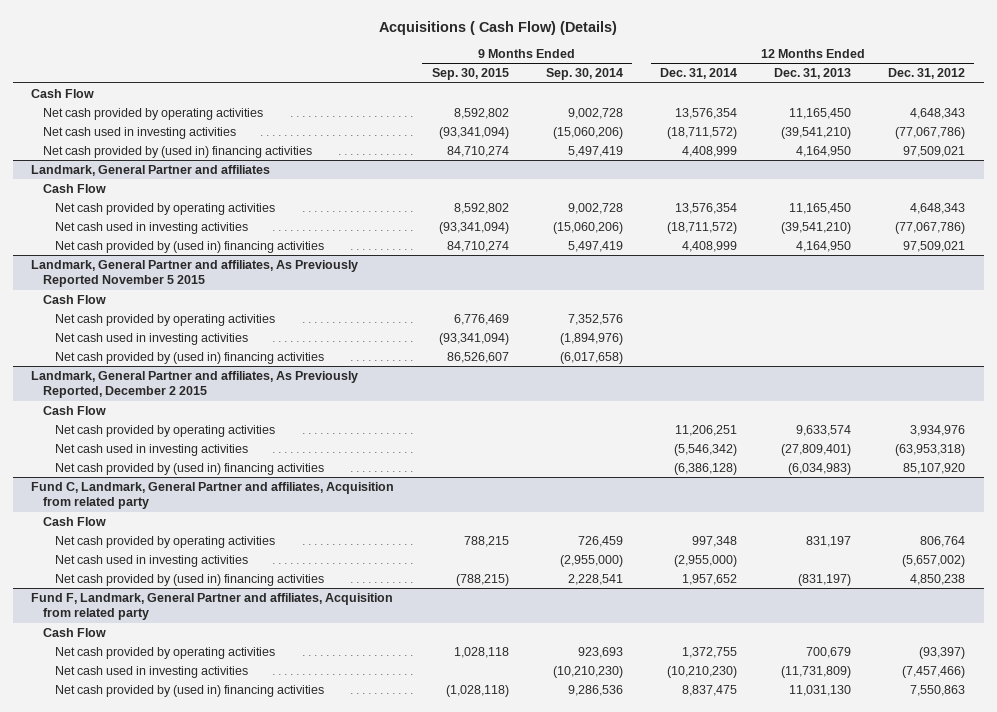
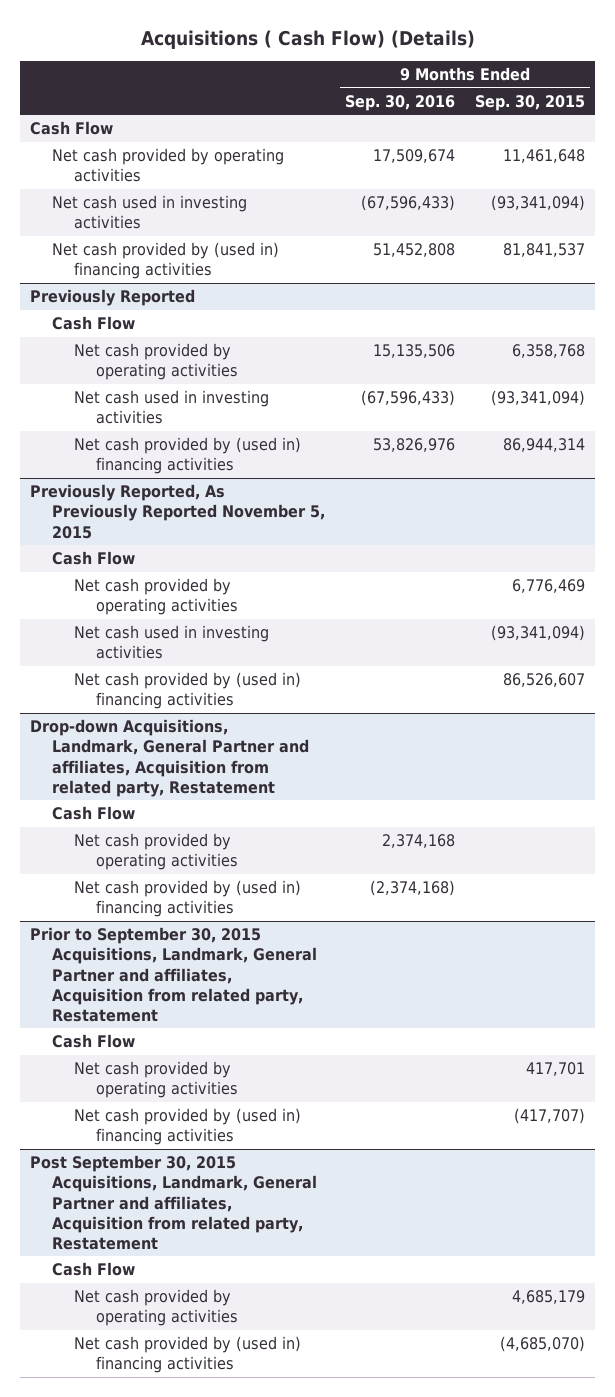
- | 9 Months Ended Sep. 30, 2015 | 9 Months Ended Sep. 30, 2014 | 12 Months Ended Dec. 31, 2014 | 12 Months Ended Dec. 31, 2013 | 12 Months Ended Dec. 31, 2012
+ | 9 Months Ended Sep. 30, 2016 | 9 Months Ended Sep. 30, 2015
- Net cash provided by operating activities | 8,592,802 | 9,002,728 | 13,576,354 | 11,165,450 | 4,648,343
+ Net cash provided by operating activities | 17,509,674 | 11,461,648
- Net cash provided by (used in) financing activities | 84,710,274 | 5,497,419 | 4,408,999 | 4,164,950 | 97,509,021
- Landmark, General Partner and affiliates
+ Net cash provided by (used in) financing activities | 51,452,808 | 81,841,537
+ Previously Reported
- Net cash provided by operating activities | 8,592,802 | 9,002,728 | 13,576,354 | 11,165,450 | 4,648,343
+ Net cash provided by operating activities | 15,135,506 | 6,358,768
- Net cash provided by (used in) financing activities | 84,710,274 | 5,497,419 | 4,408,999 | 4,164,950 | 97,509,021
- Landmark, General Partner and affiliates, As Previously Reported November 5 2015
+ Net cash provided by (used in) financing activities | 53,826,976 | 86,944,314
+ Previously Reported, As Previously Reported November 5, 2015
- Landmark, General Partner and affiliates, As Previously Reported, December 2 2015
+ Drop-down Acquisitions, Landmark, General Partner and affiliates, Acquisition from related party, Restatement
- Net cash used in investing activities | | | (5,546,342) | (27,809,401) | (63,953,318)
- Fund C, Landmark, General Partner and affiliates, Acquisition from related party
+ Prior to September 30, 2015 Acquisitions, Landmark, General Partner and affiliates, Acquisition from related party, Restatement
- Net cash provided by operating activities | 788,215 | 726,459 | 997,348 | 831,197 | 806,764
- Net cash used in investing activities | | (2,955,000) | (2,955,000) | | (5,657,002)
- Net cash provided by (used in) financing activities | (788,215) | 2,228,541 | 1,957,652 | (831,197) | 4,850,238
- Fund F, Landmark, General Partner and affiliates, Acquisition from related party
+ Net cash provided by operating activities | | 417,701
+ Net cash provided by (used in) financing activities | | (417,707)
+ Post September 30, 2015 Acquisitions, Landmark, General Partner and affiliates, Acquisition from related party, Restatement
- Net cash provided by operating activities | 1,028,118 | 923,693 | 1,372,755 | 700,679 | (93,397)
- Net cash used in investing activities | | (10,210,230) | (10,210,230) | (11,731,809) | (7,457,466)
- Net cash provided by (used in) financing activities | (1,028,118) | 9,286,536 | 8,837,475 | 11,031,130 | 7,550,863
+ Net cash provided by operating activities | | 4,685,179
+ Net cash provided by (used in) financing activities | | (4,685,070)

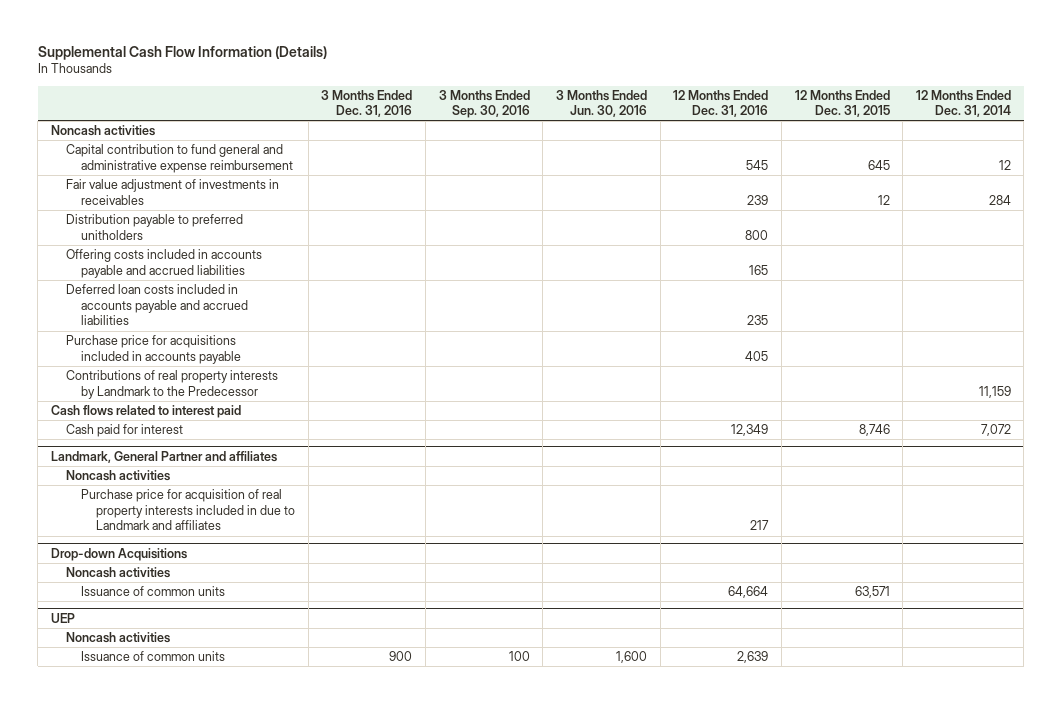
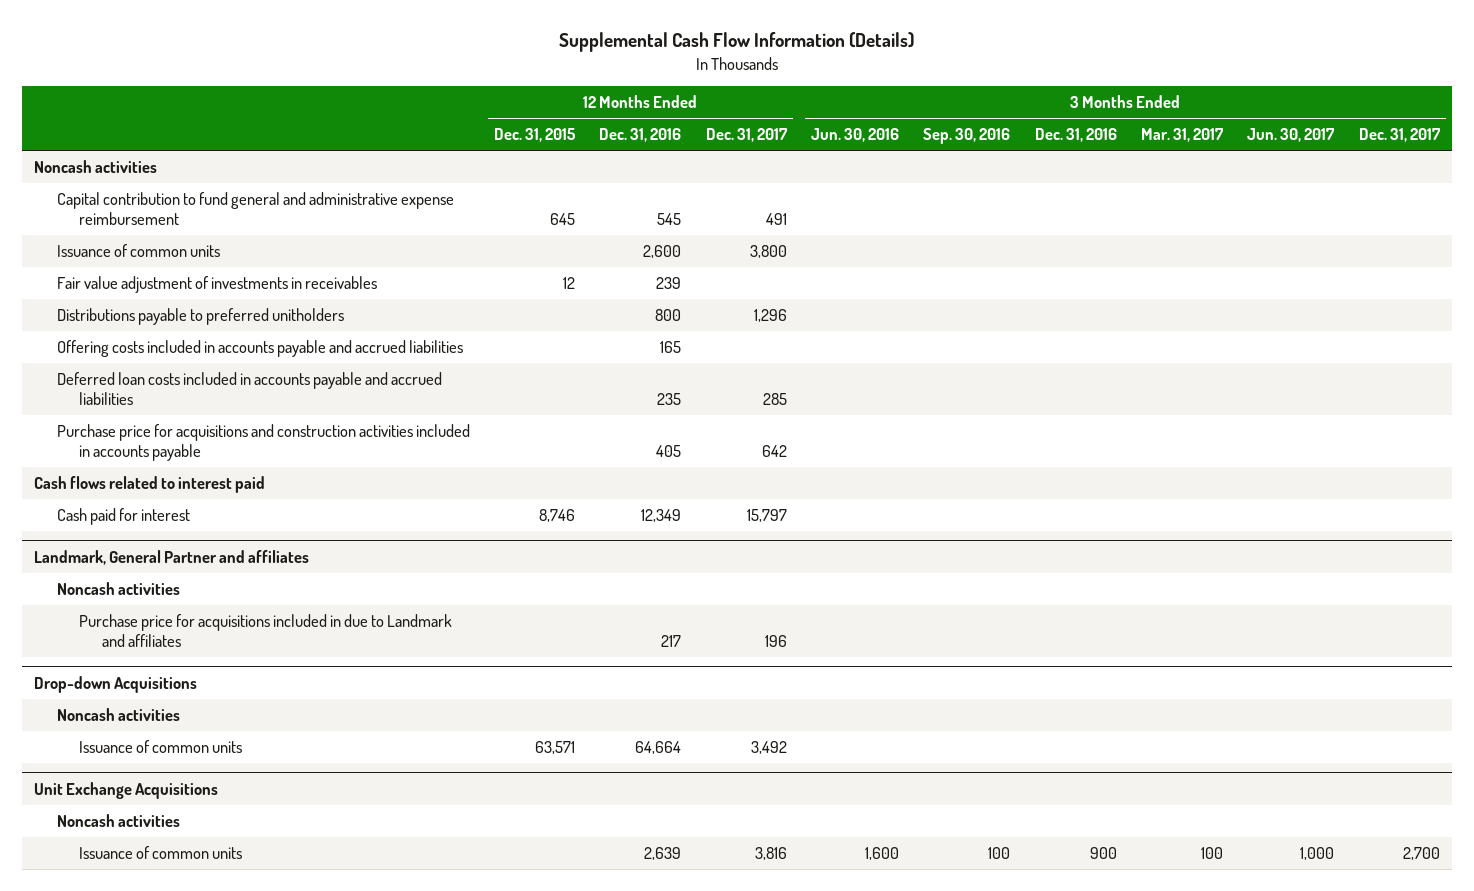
- | 3 Months Ended Dec. 31, 2016 | 3 Months Ended Sep. 30, 2016 | 3 Months Ended Jun. 30, 2016 | 12 Months Ended Dec. 31, 2016 | 12 Months Ended Dec. 31, 2015 | 12 Months Ended Dec. 31, 2014
+ | 12 Months Ended Dec. 31, 2015 | 12 Months Ended Dec. 31, 2016 | 12 Months Ended Dec. 31, 2017 | 3 Months Ended Jun. 30, 2016 | 3 Months Ended Sep. 30, 2016 | 3 Months Ended Dec. 31, 2016 | 3 Months Ended Mar. 31, 2017 | 3 Months Ended Jun. 30, 2017 | 3 Months Ended Dec. 31, 2017
+ Issuance of common units | | 2,600 | 3,800 | | | | | |
- Distribution payable to preferred unitholders | | | | 800 | |
+ Distributions payable to preferred unitholders | | 800 | 1,296 | | | | | |
- Purchase price for acquisitions included in accounts payable | | | | 405 | |
- Contributions of real property interests by Landmark to the Predecessor | | | | | | 11,159
+ Purchase price for acquisitions and construction activities included in accounts payable | | 405 | 642 | | | | | |
@ Landmark, General Partner and affiliates
- Purchase price for acquisition of real property interests included in due to Landmark and affiliates | | | | 217 | |
+ Purchase price for acquisitions included in due to Landmark and affiliates | | 217 | 196 | | | | | |
- UEP
+ Unit Exchange Acquisitions

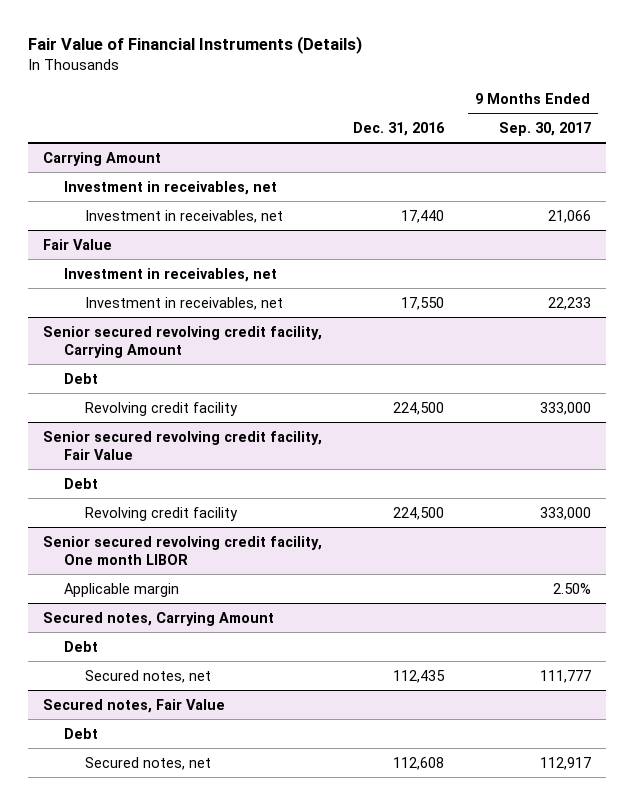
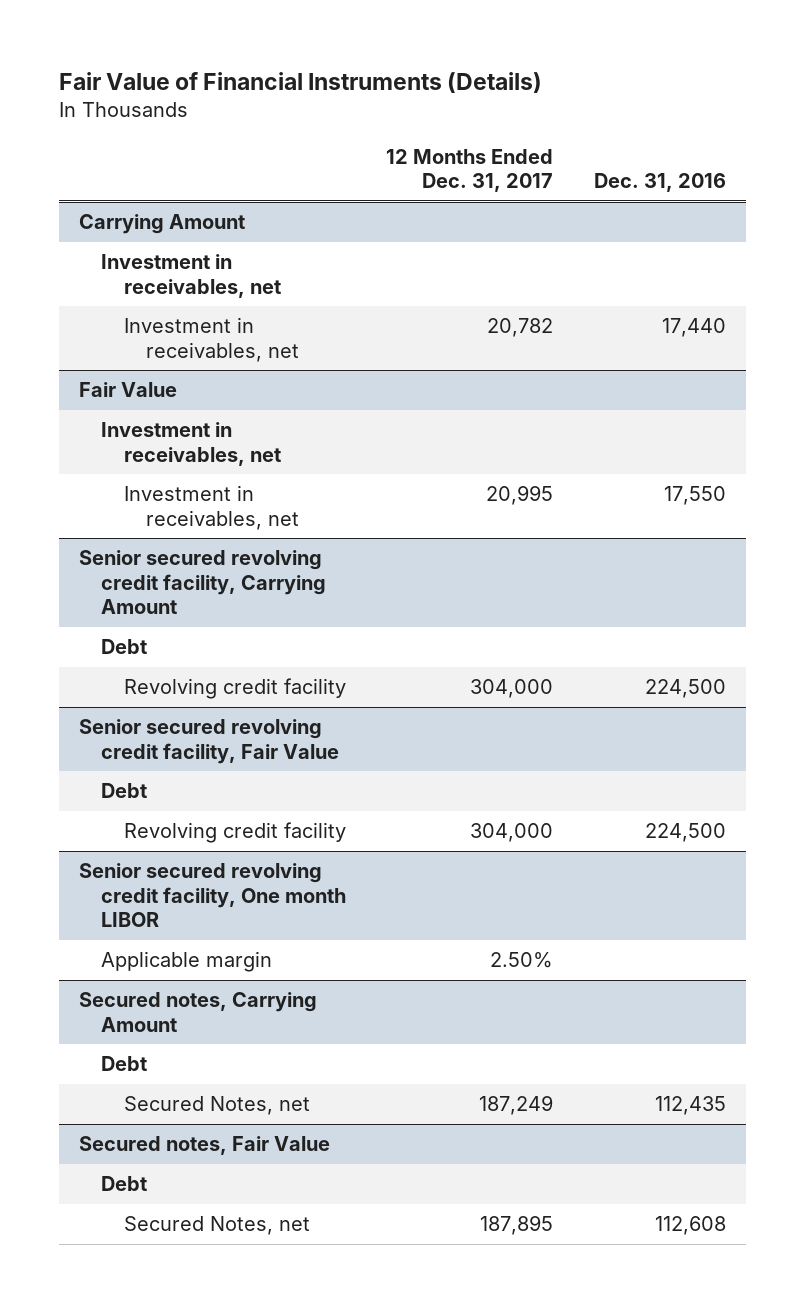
- | Dec. 31, 2016 | 9 Months Ended Sep. 30, 2017
+ | 12 Months Ended Dec. 31, 2017 | Dec. 31, 2016
@ Secured notes, Carrying Amount
- Secured notes, net | 112,435 | 111,777
+ Secured Notes, net | 187,249 | 112,435
@ Secured notes, Fair Value
- Secured notes, net | 112,608 | 112,917
+ Secured Notes, net | 187,895 | 112,608

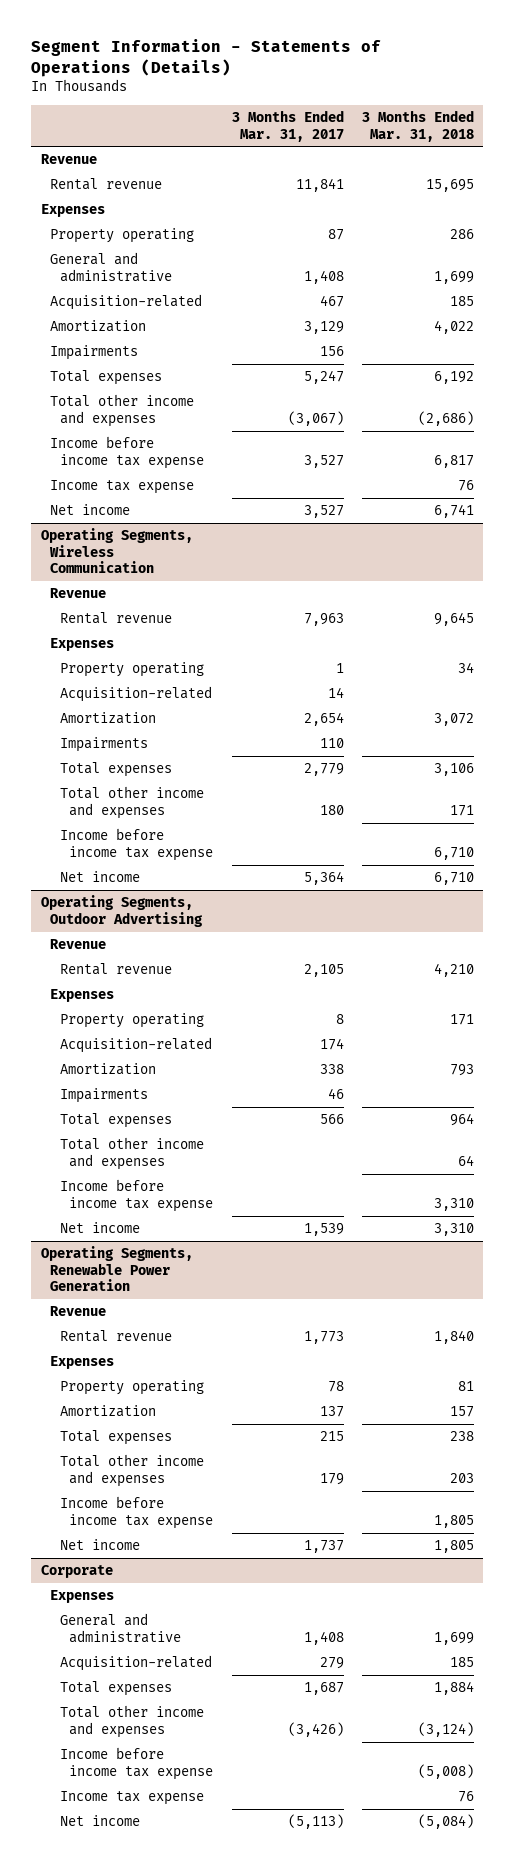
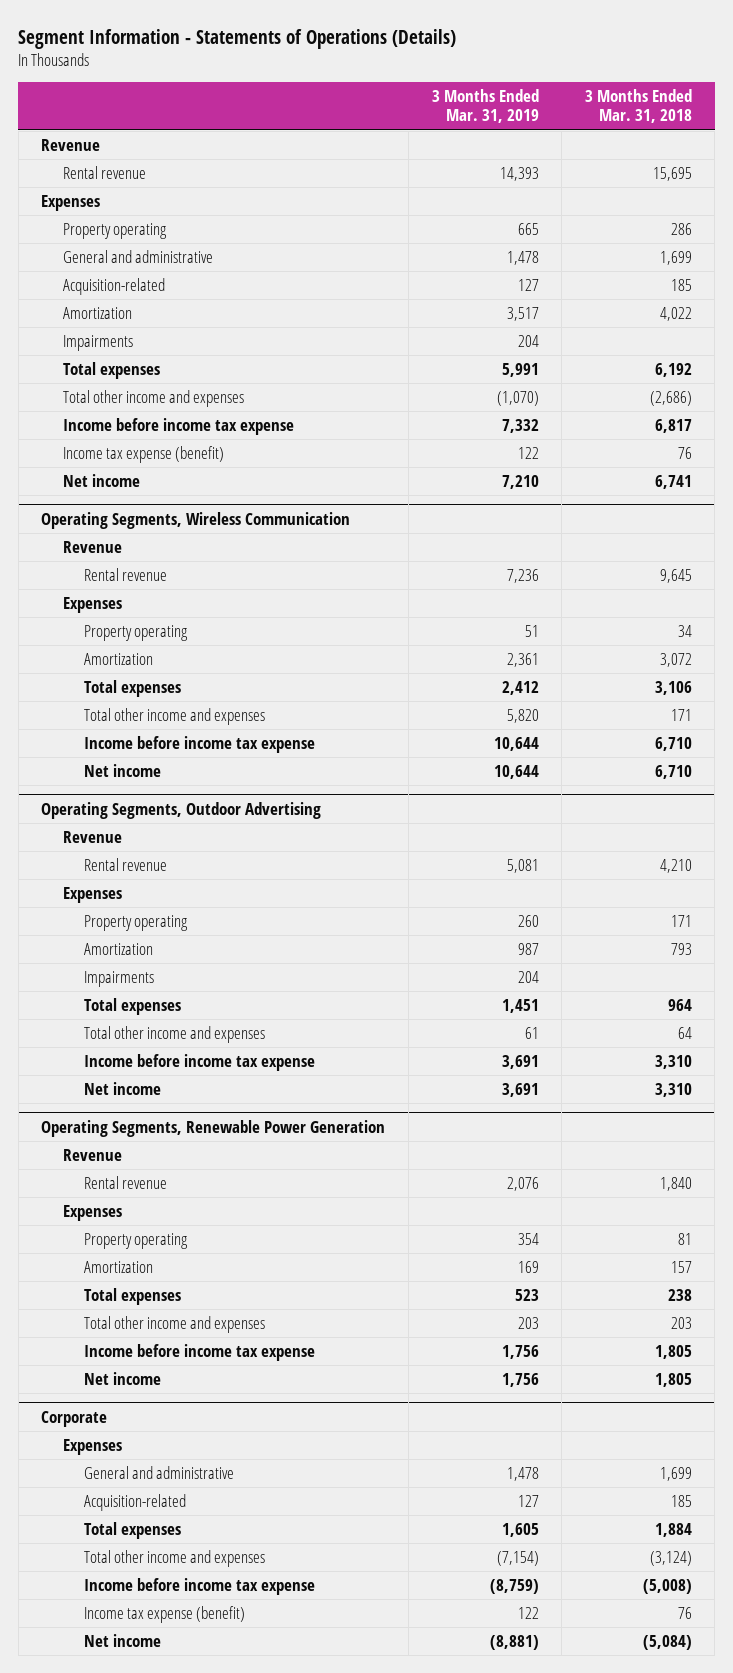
- | 3 Months Ended Mar. 31, 2017 | 3 Months Ended Mar. 31, 2018
+ | 3 Months Ended Mar. 31, 2019 | 3 Months Ended Mar. 31, 2018
- Income tax expense | | 76
+ Income tax expense (benefit) | 122 | 76
@ Operating Segments, Wireless Communication
- Acquisition-related | 14 |
- Impairments | 110 |
@ Operating Segments, Outdoor Advertising
- Acquisition-related | 174 |
@ Corporate
- Income tax expense | | 76
+ Income tax expense (benefit) | 122 | 76

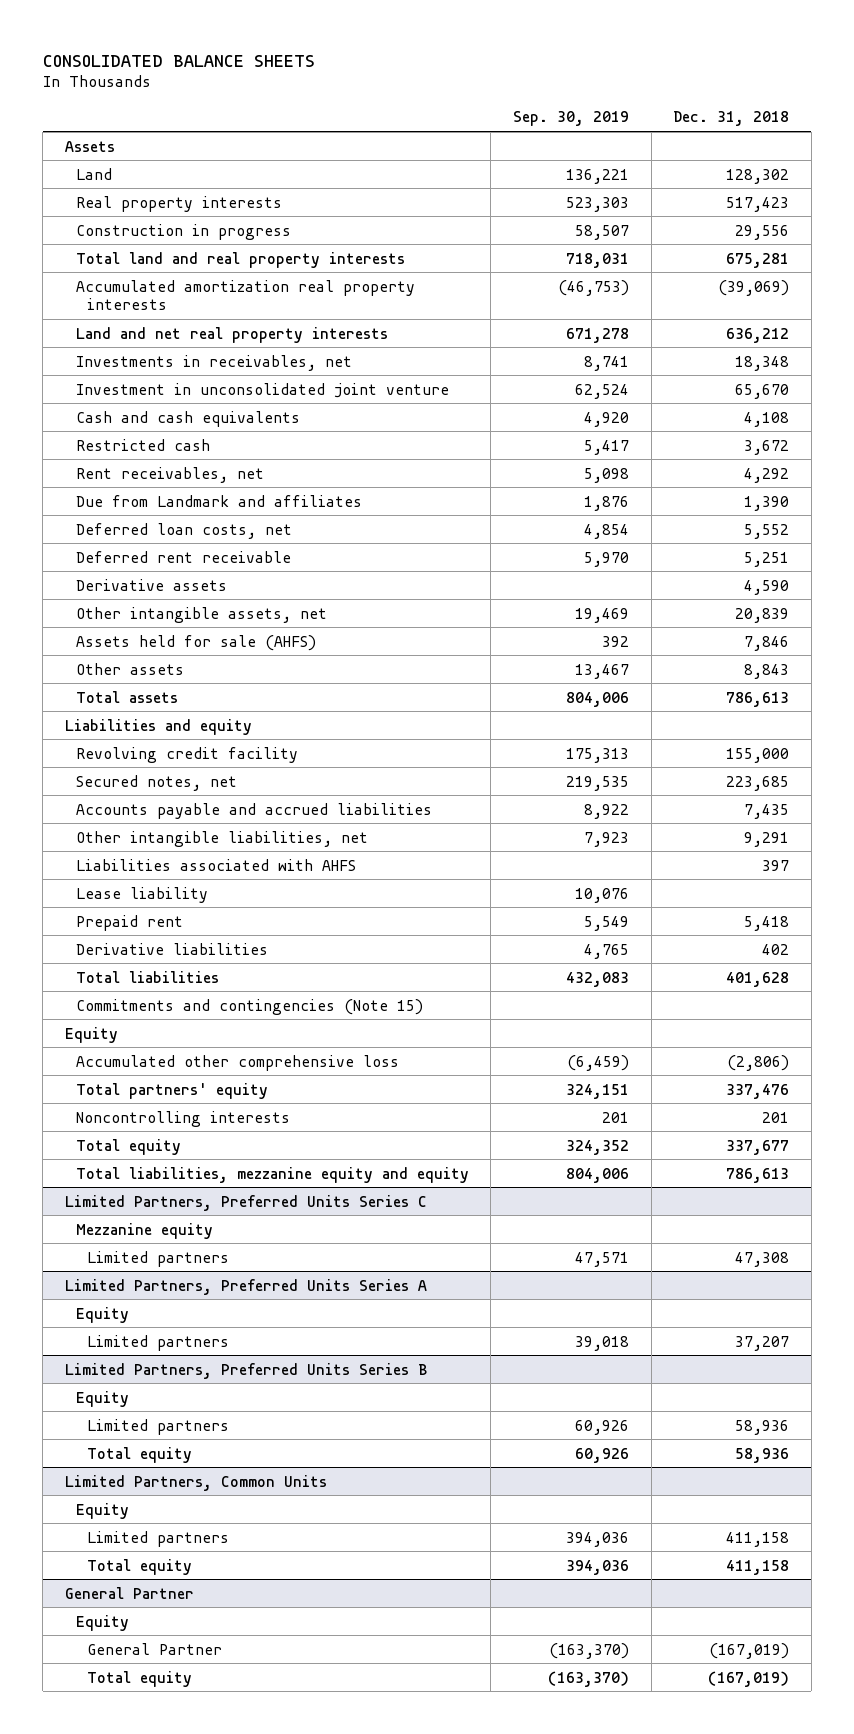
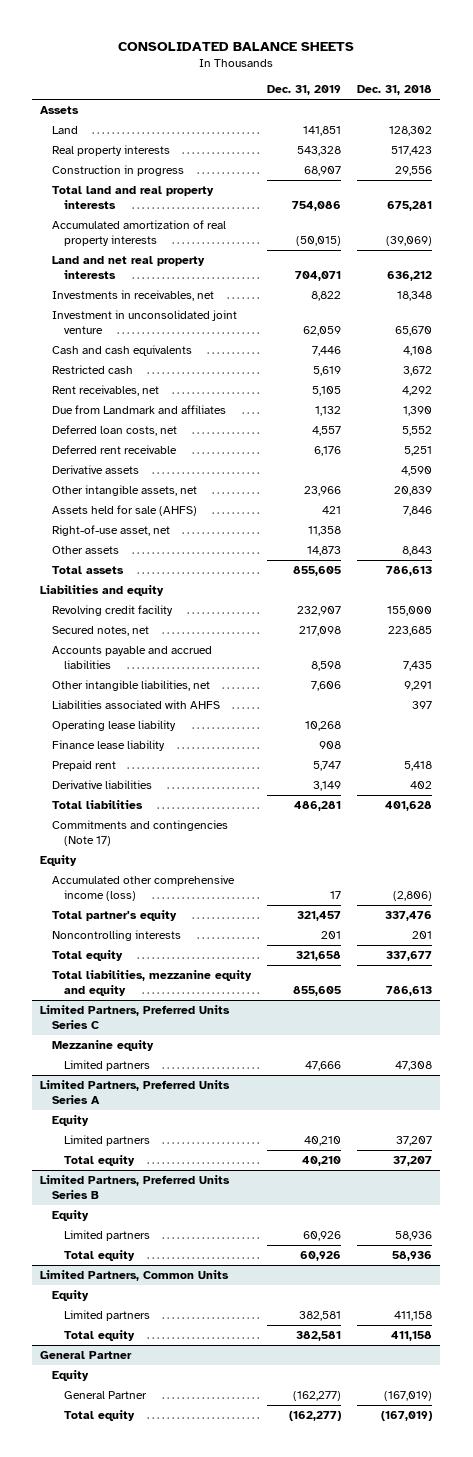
- | Sep. 30, 2019 | Dec. 31, 2018
+ | Dec. 31, 2019 | Dec. 31, 2018
- Accumulated amortization real property interests | (46,753) | (39,069)
+ Accumulated amortization of real property interests | (50,015) | (39,069)
+ Right-of-use asset, net | 11,358 |
- Lease liability | 10,076 |
+ Operating lease liability | 10,268 |
+ Finance lease liability | 908 |
- Commitments and contingencies (Note 15)
+ Commitments and contingencies (Note 17)
- Accumulated other comprehensive loss | (6,459) | (2,806)
- Total partners' equity | 324,151 | 337,476
+ Accumulated other comprehensive income (loss) | 17 | (2,806)
+ Total partner's equity | 321,457 | 337,476
@ Limited Partners, Preferred Units Series A
+ Total equity | 40,210 | 37,207

